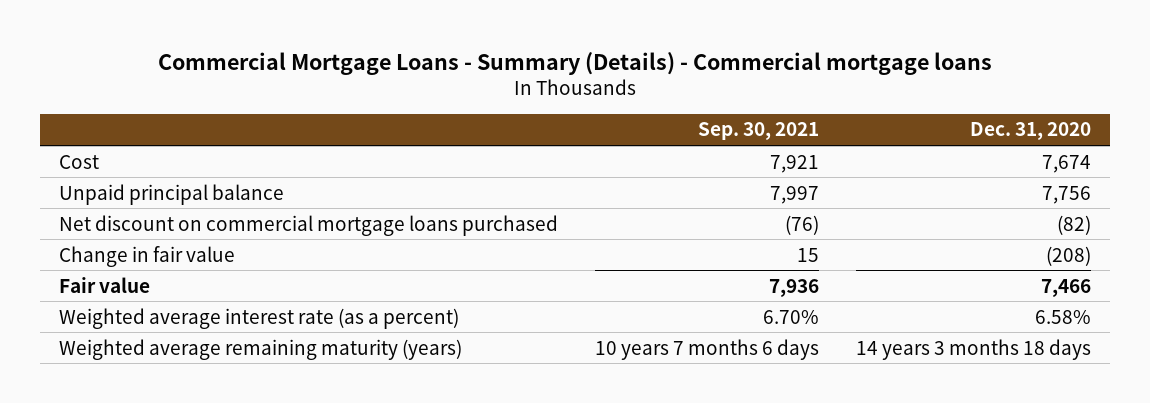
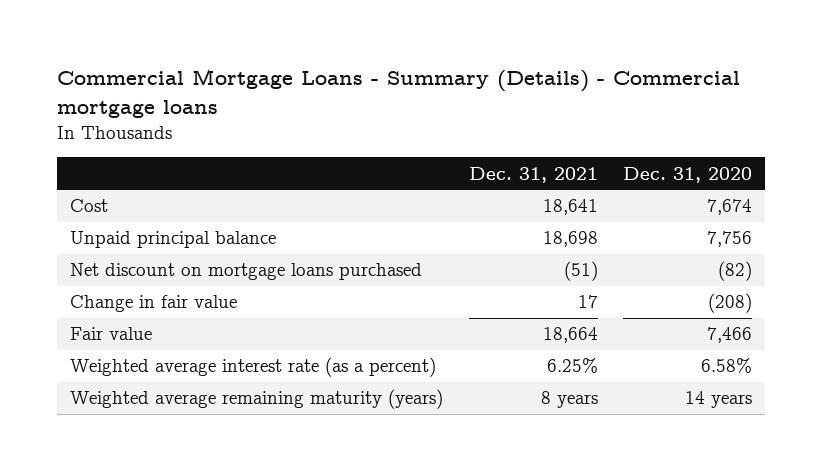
- | Sep. 30, 2021 | Dec. 31, 2020
+ | Dec. 31, 2021 | Dec. 31, 2020
- Net discount on commercial mortgage loans purchased | (76) | (82)
+ Net discount on mortgage loans purchased | (51) | (82)
- Weighted average remaining maturity (years) | 10 years 7 months 6 days | 14 years 3 months 18 days
+ Weighted average remaining maturity (years) | 8 years | 14 years

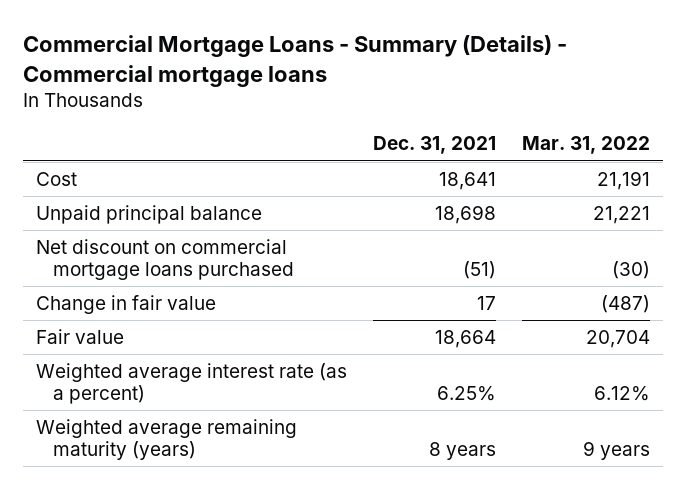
- | Dec. 31, 2021 | Dec. 31, 2020
+ | Dec. 31, 2021 | Mar. 31, 2022
- Net discount on mortgage loans purchased | (51) | (82)
+ Net discount on commercial mortgage loans purchased | (51) | (30)

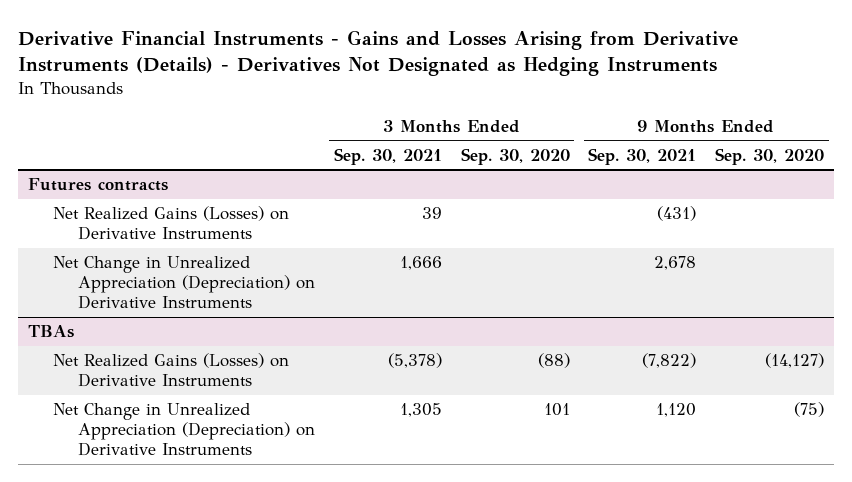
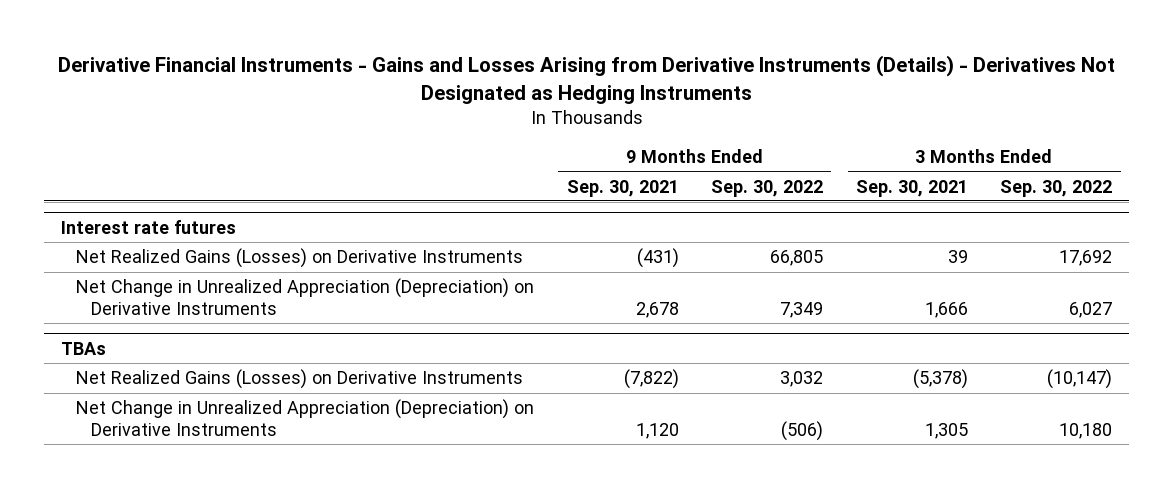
- | 3 Months Ended Sep. 30, 2021 | 3 Months Ended Sep. 30, 2020 | 9 Months Ended Sep. 30, 2021 | 9 Months Ended Sep. 30, 2020
+ | 9 Months Ended Sep. 30, 2021 | 9 Months Ended Sep. 30, 2022 | 3 Months Ended Sep. 30, 2021 | 3 Months Ended Sep. 30, 2022
- Futures contracts
+ Interest rate futures

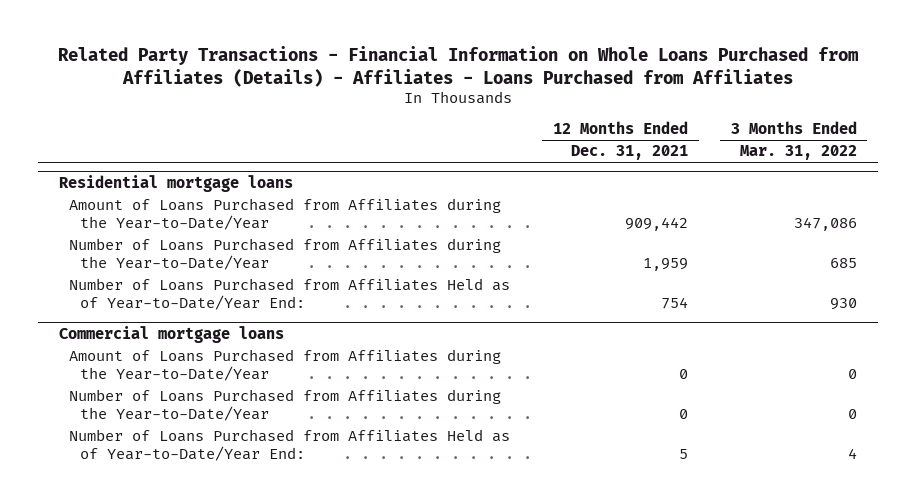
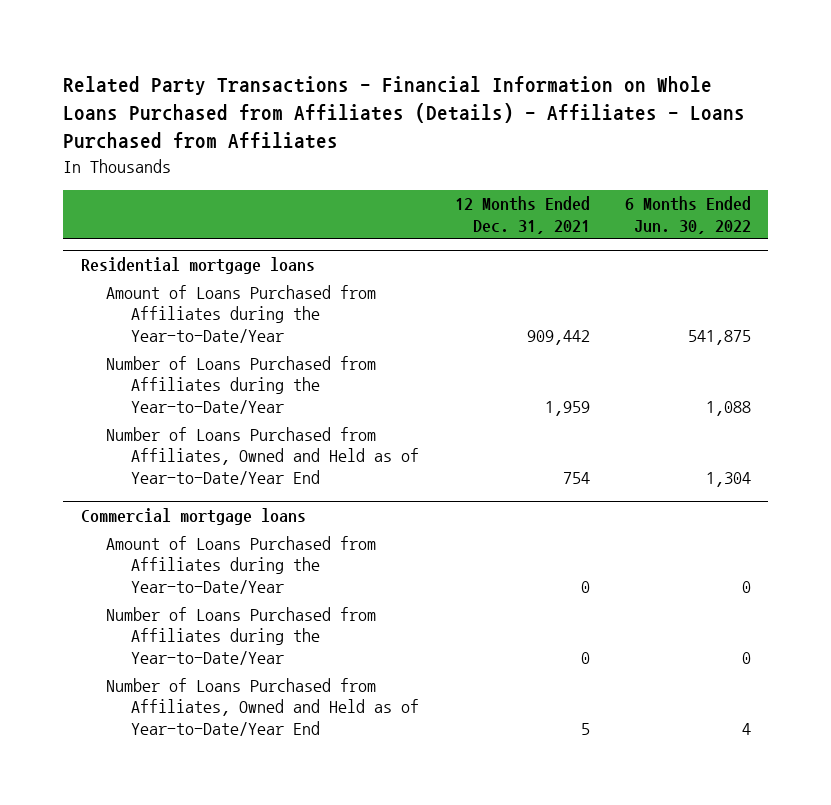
- | 12 Months Ended Dec. 31, 2021 | 3 Months Ended Mar. 31, 2022
+ | 12 Months Ended Dec. 31, 2021 | 6 Months Ended Jun. 30, 2022
@ Residential mortgage loans
- Number of Loans Purchased from Affiliates Held as of Year-to-Date/Year End: | 754 | 930
+ Number of Loans Purchased from Affiliates, Owned and Held as of Year-to-Date/Year End | 754 | 1,304
@ Commercial mortgage loans
- Number of Loans Purchased from Affiliates Held as of Year-to-Date/Year End: | 5 | 4
+ Number of Loans Purchased from Affiliates, Owned and Held as of Year-to-Date/Year End | 5 | 4

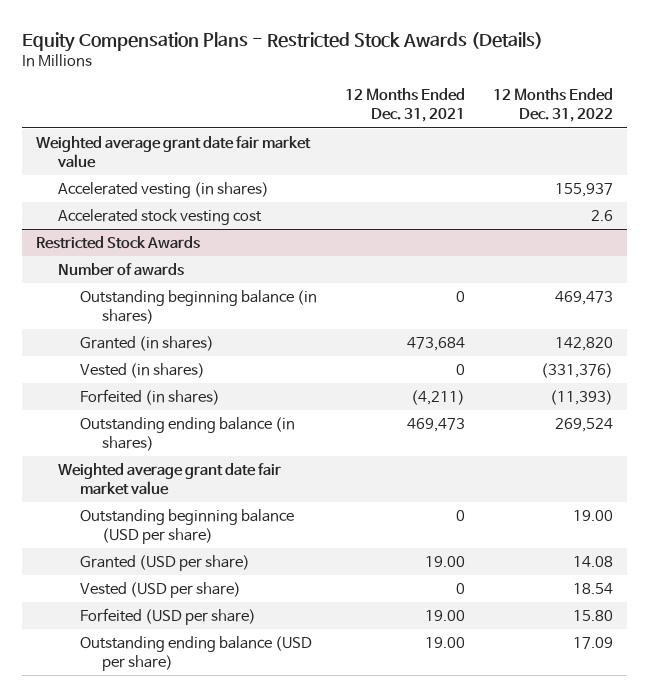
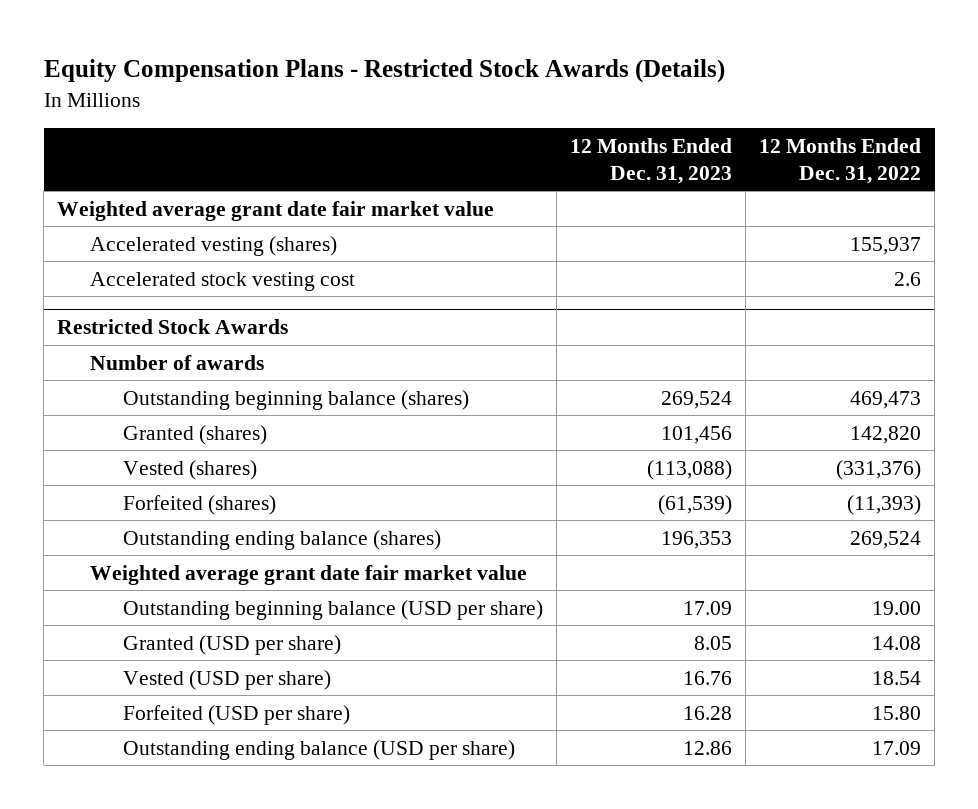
- | 12 Months Ended Dec. 31, 2021 | 12 Months Ended Dec. 31, 2022
+ | 12 Months Ended Dec. 31, 2023 | 12 Months Ended Dec. 31, 2022
- Accelerated vesting (in shares) | | 155,937
+ Accelerated vesting (shares) | | 155,937
@ Restricted Stock Awards
- Outstanding beginning balance (in shares) | 0 | 469,473
- Granted (in shares) | 473,684 | 142,820
- Vested (in shares) | 0 | (331,376)
- Forfeited (in shares) | (4,211) | (11,393)
- Outstanding ending balance (in shares) | 469,473 | 269,524
+ Outstanding beginning balance (shares) | 269,524 | 469,473
+ Granted (shares) | 101,456 | 142,820
+ Vested (shares) | (113,088) | (331,376)
+ Forfeited (shares) | (61,539) | (11,393)
+ Outstanding ending balance (shares) | 196,353 | 269,524

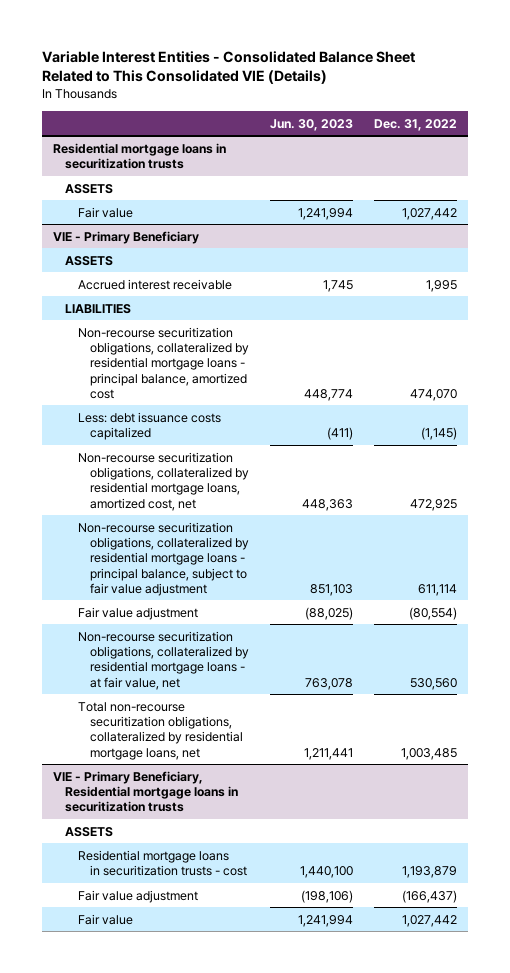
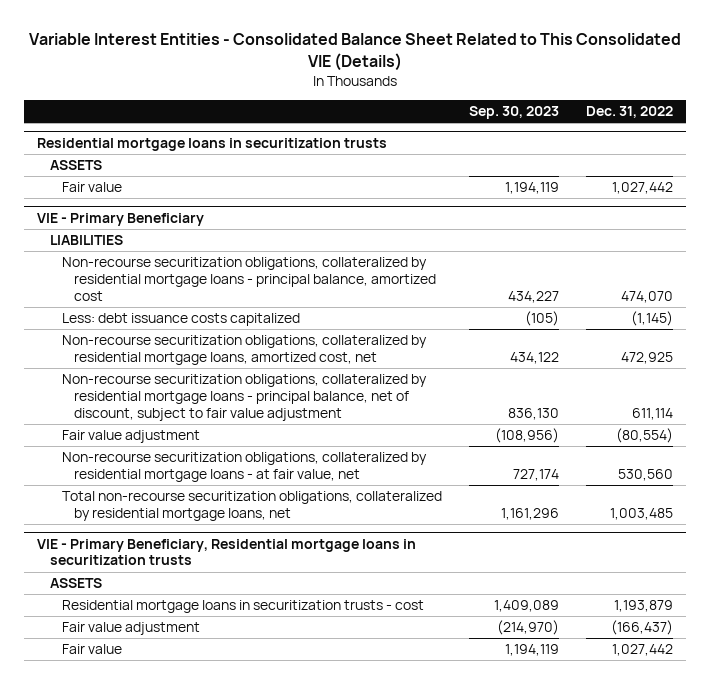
- | Jun. 30, 2023 | Dec. 31, 2022
+ | Sep. 30, 2023 | Dec. 31, 2022
@ VIE - Primary Beneficiary
- ASSETS
- Accrued interest receivable | 1,745 | 1,995
- Non-recourse securitization obligations, collateralized by residential mortgage loans - principal balance, subject to fair value adjustment | 851,103 | 611,114
+ Non-recourse securitization obligations, collateralized by residential mortgage loans - principal balance, net of discount, subject to fair value adjustment | 836,130 | 611,114

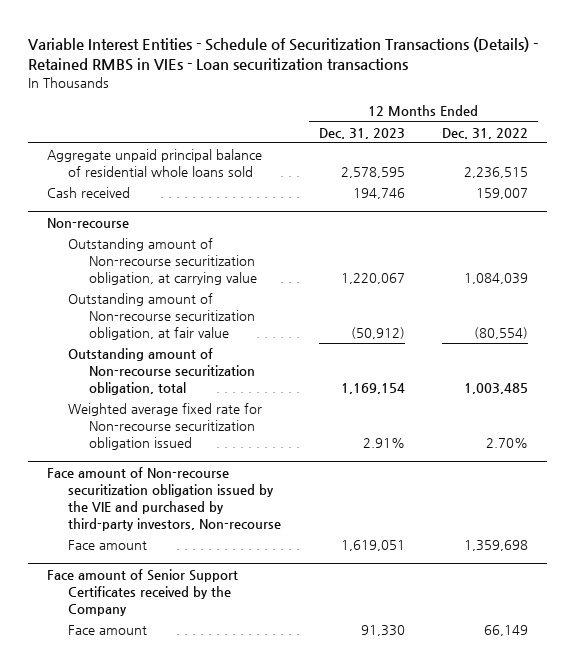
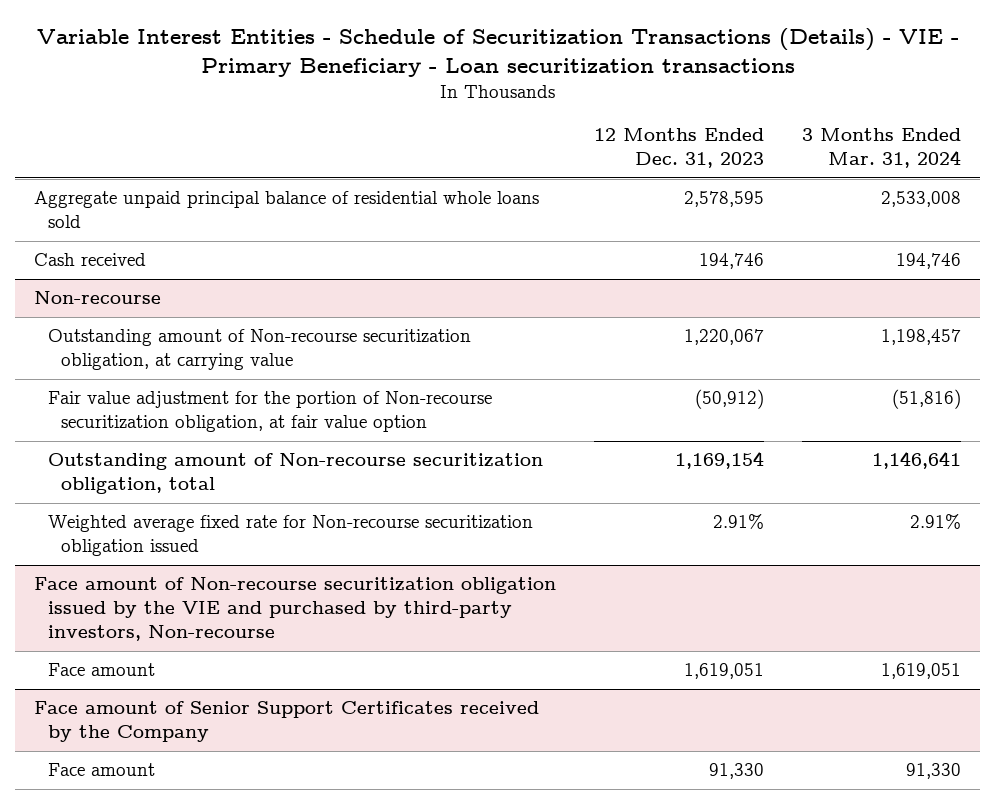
- Variable Interest Entities - Schedule of Securitization Transactions (Details) - Retained RMBS in VIEs - Loan securitization transactions
+ Variable Interest Entities - Schedule of Securitization Transactions (Details) - VIE - Primary Beneficiary - Loan securitization transactions
- | 12 Months Ended Dec. 31, 2023 | 12 Months Ended Dec. 31, 2022
+ | 12 Months Ended Dec. 31, 2023 | 3 Months Ended Mar. 31, 2024
@ Non-recourse
- Outstanding amount of Non-recourse securitization obligation, at fair value | (50,912) | (80,554)
+ Fair value adjustment for the portion of Non-recourse securitization obligation, at fair value option | (50,912) | (51,816)

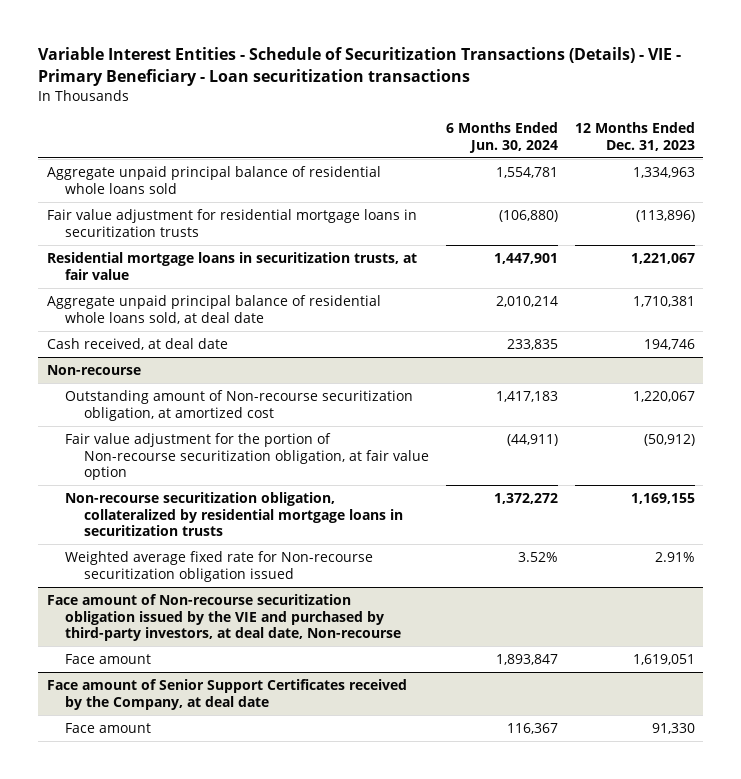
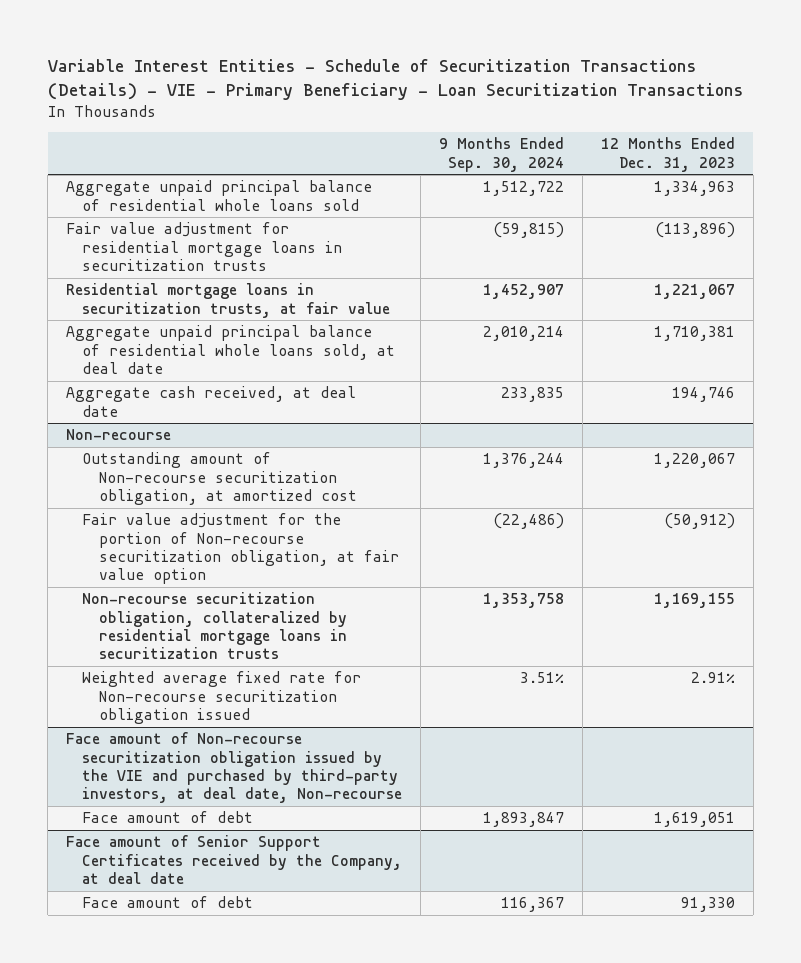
- Variable Interest Entities - Schedule of Securitization Transactions (Details) - VIE - Primary Beneficiary - Loan securitization transactions
+ Variable Interest Entities - Schedule of Securitization Transactions (Details) - VIE - Primary Beneficiary - Loan Securitization Transactions
- | 6 Months Ended Jun. 30, 2024 | 12 Months Ended Dec. 31, 2023
+ | 9 Months Ended Sep. 30, 2024 | 12 Months Ended Dec. 31, 2023
- Cash received, at deal date | 233,835 | 194,746
+ Aggregate cash received, at deal date | 233,835 | 194,746
@ Face amount of Non-recourse securitization obligation issued by the VIE and purchased by third-party investors, at deal date, Non-recourse
- Face amount | 1,893,847 | 1,619,051
+ Face amount of debt | 1,893,847 | 1,619,051
@ Face amount of Senior Support Certificates received by the Company, at deal date
- Face amount | 116,367 | 91,330
+ Face amount of debt | 116,367 | 91,330

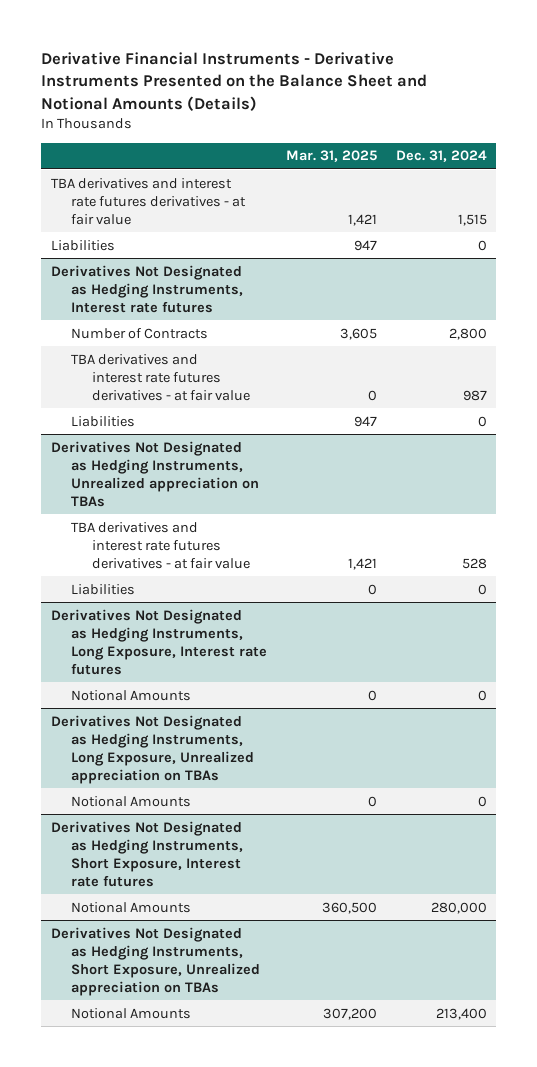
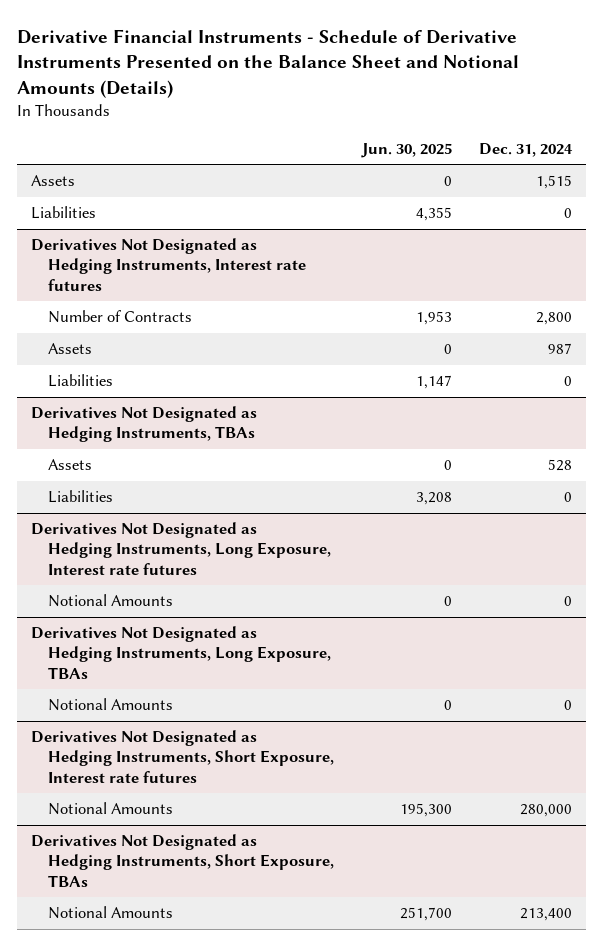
- Derivative Financial Instruments - Derivative Instruments Presented on the Balance Sheet and Notional Amounts (Details)
+ Derivative Financial Instruments - Schedule of Derivative Instruments Presented on the Balance Sheet and Notional Amounts (Details)
- | Mar. 31, 2025 | Dec. 31, 2024
+ | Jun. 30, 2025 | Dec. 31, 2024
- TBA derivatives and interest rate futures derivatives - at fair value | 1,421 | 1,515
+ Assets | 0 | 1,515
@ Derivatives Not Designated as Hedging Instruments, Interest rate futures
- TBA derivatives and interest rate futures derivatives - at fair value | 0 | 987
+ Assets | 0 | 987
- Derivatives Not Designated as Hedging Instruments, Unrealized appreciation on TBAs
- TBA derivatives and interest rate futures derivatives - at fair value | 1,421 | 528
+ Derivatives Not Designated as Hedging Instruments, TBAs
+ Assets | 0 | 528
- Derivatives Not Designated as Hedging Instruments, Long Exposure, Unrealized appreciation on TBAs
+ Derivatives Not Designated as Hedging Instruments, Long Exposure, TBAs
- Derivatives Not Designated as Hedging Instruments, Short Exposure, Unrealized appreciation on TBAs
+ Derivatives Not Designated as Hedging Instruments, Short Exposure, TBAs

